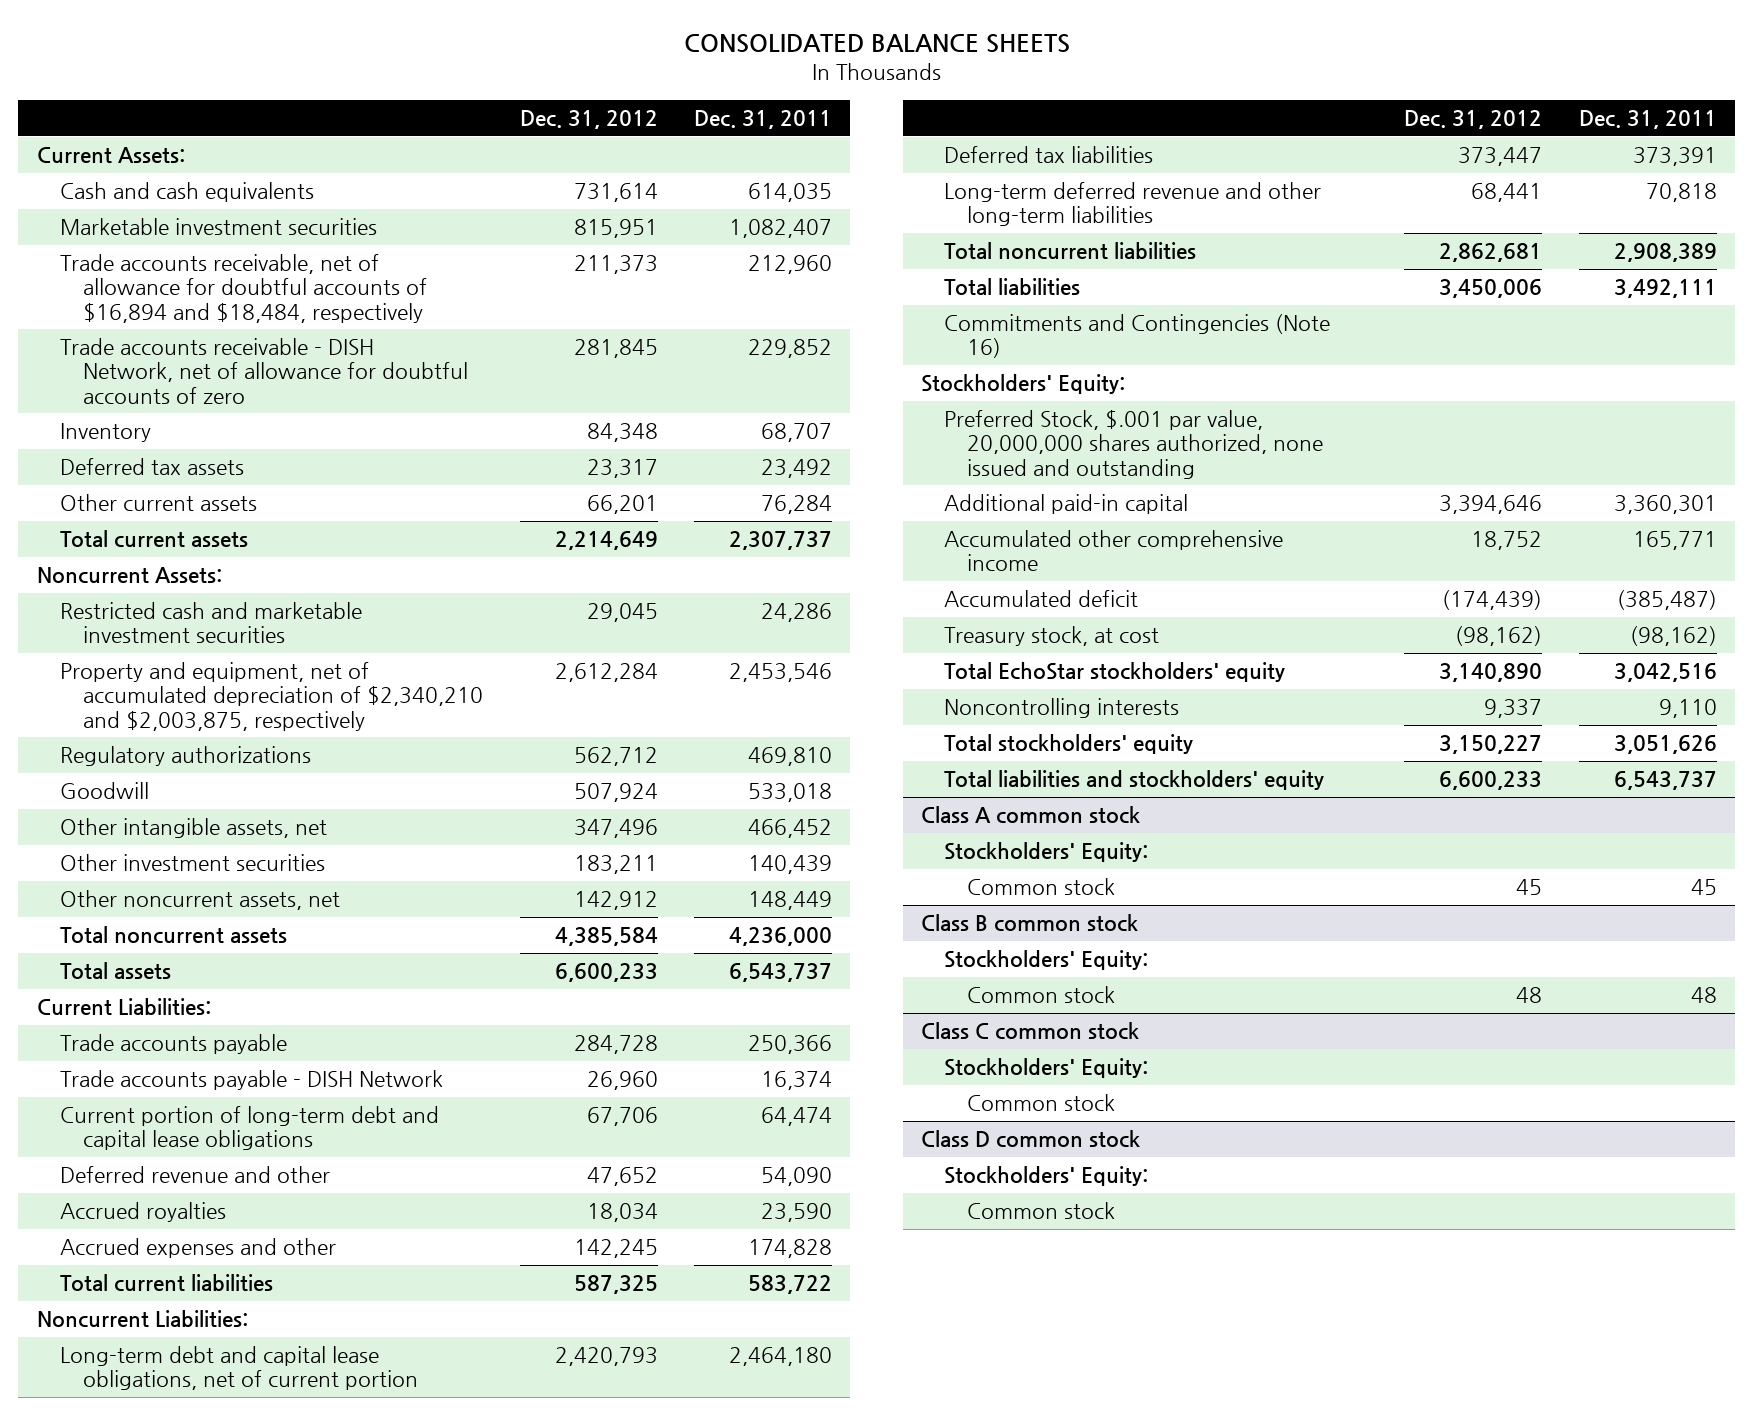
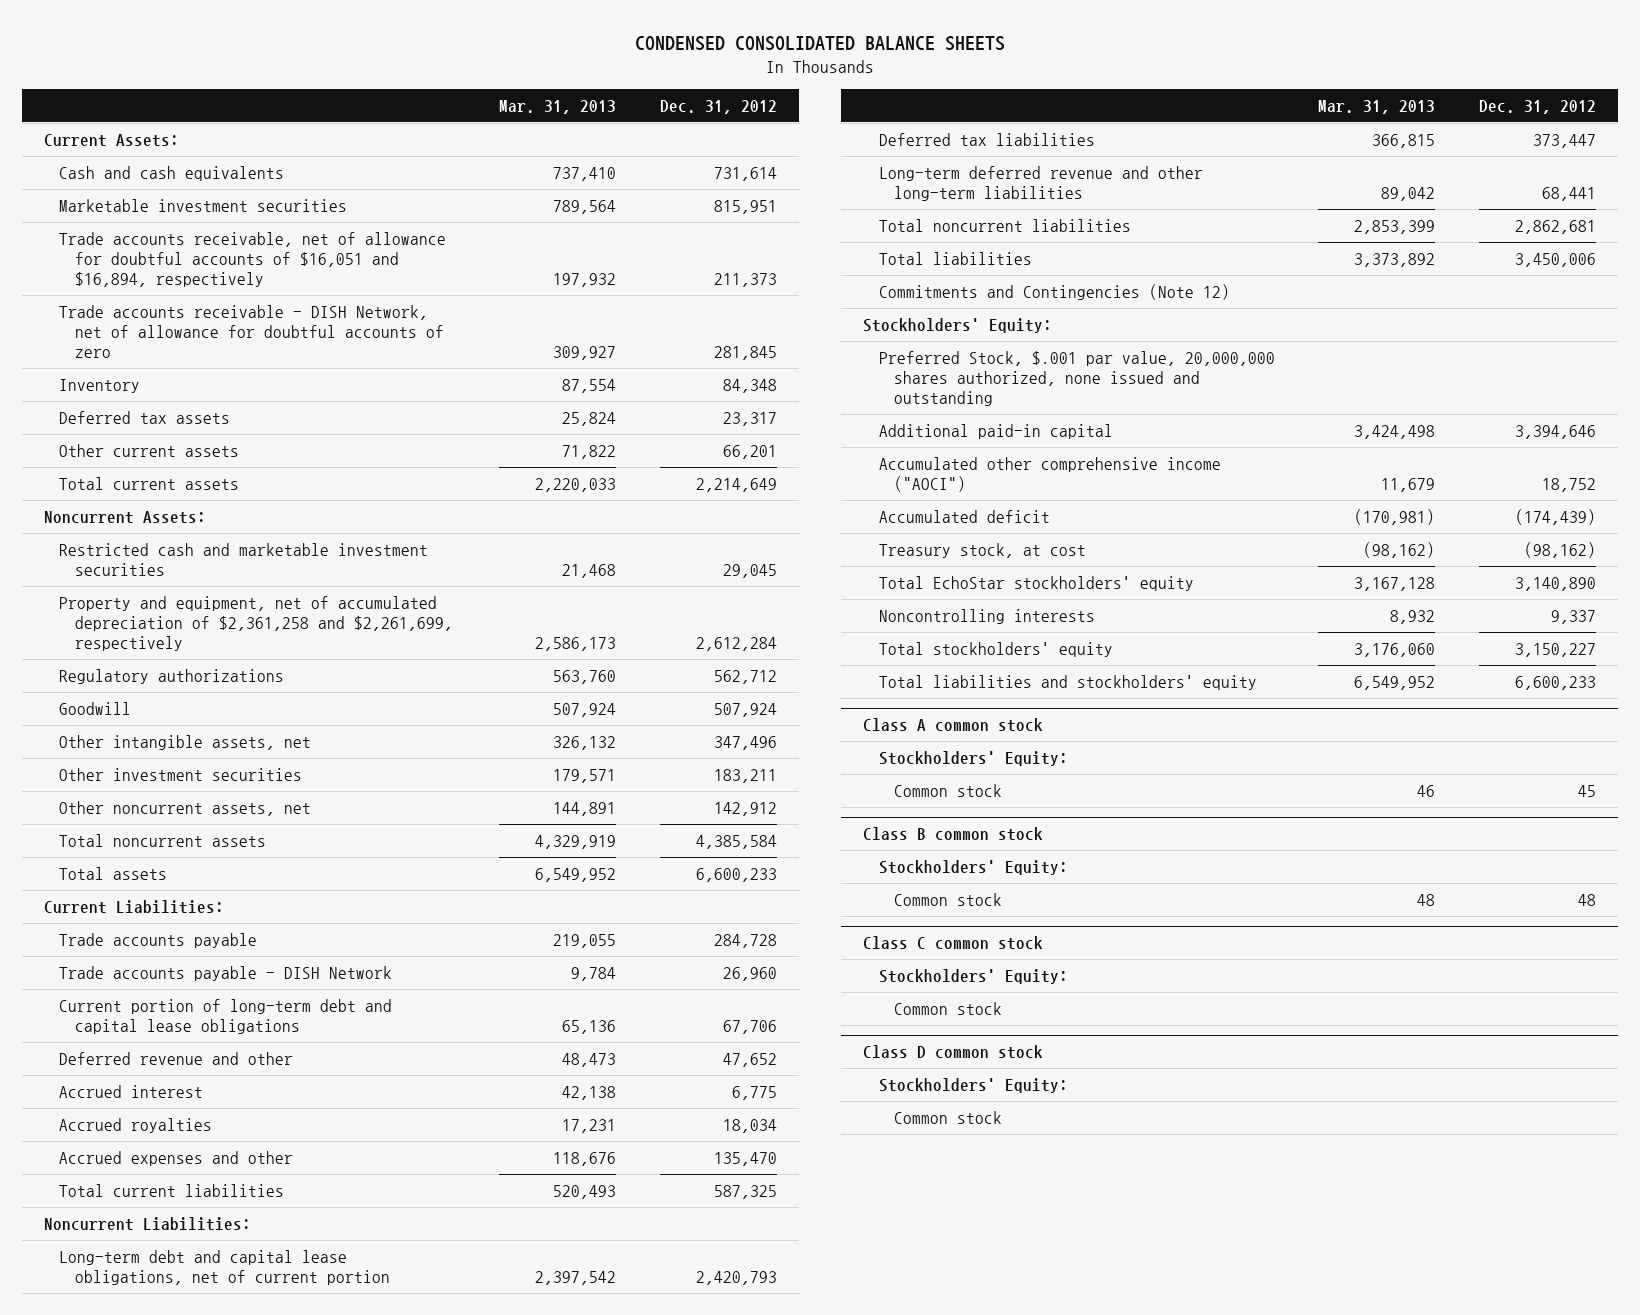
- CONSOLIDATED BALANCE SHEETS
+ CONDENSED CONSOLIDATED BALANCE SHEETS
- | Dec. 31, 2012 | Dec. 31, 2011
+ | Mar. 31, 2013 | Dec. 31, 2012
- Trade accounts receivable, net of allowance for doubtful accounts of $16,894 and $18,484, respectively | 211,373 | 212,960
+ Trade accounts receivable, net of allowance for doubtful accounts of $16,051 and $16,894, respectively | 197,932 | 211,373
- Property and equipment, net of accumulated depreciation of $2,340,210 and $2,003,875, respectively | 2,612,284 | 2,453,546
+ Property and equipment, net of accumulated depreciation of $2,361,258 and $2,261,699, respectively | 2,586,173 | 2,612,284
+ Accrued interest | 42,138 | 6,775
- Accrued expenses and other | 142,245 | 174,828
+ Accrued expenses and other | 118,676 | 135,470
- Commitments and Contingencies (Note 16)
+ Commitments and Contingencies (Note 12)
- Accumulated other comprehensive income | 18,752 | 165,771
+ Accumulated other comprehensive income ("AOCI") | 11,679 | 18,752

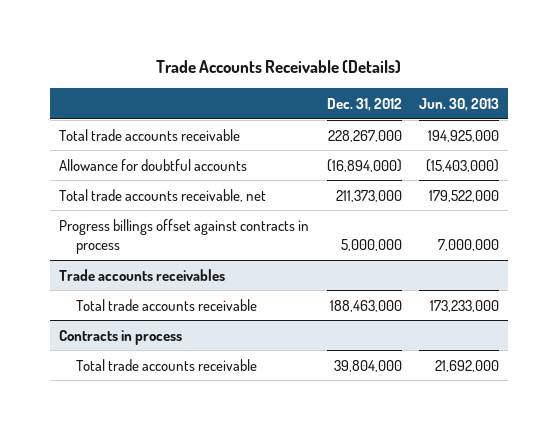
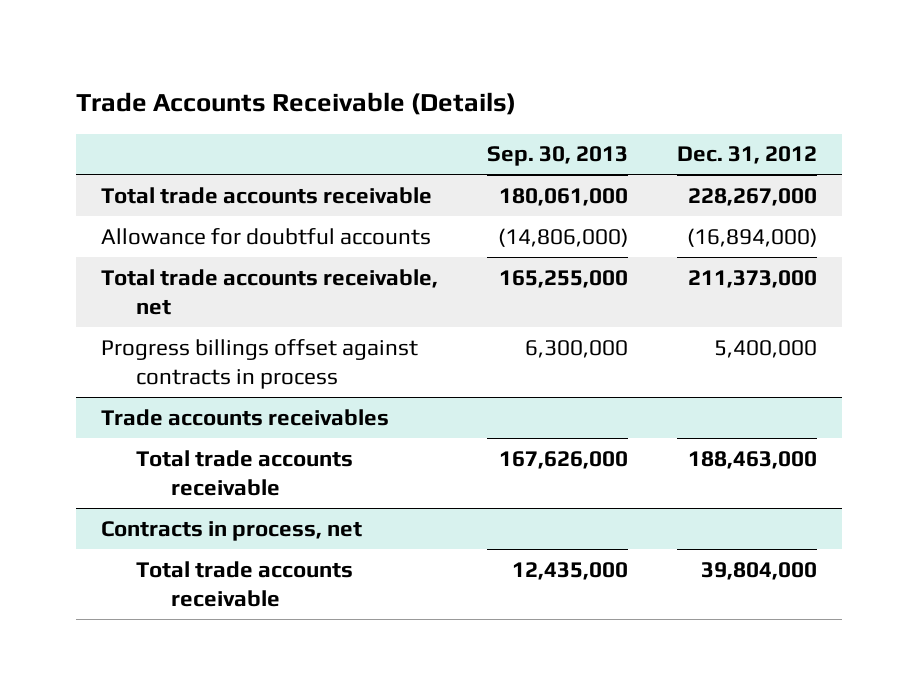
- | Dec. 31, 2012 | Jun. 30, 2013
+ | Sep. 30, 2013 | Dec. 31, 2012
- Progress billings offset against contracts in process | 5,000,000 | 7,000,000
+ Progress billings offset against contracts in process | 6,300,000 | 5,400,000
- Contracts in process
+ Contracts in process, net

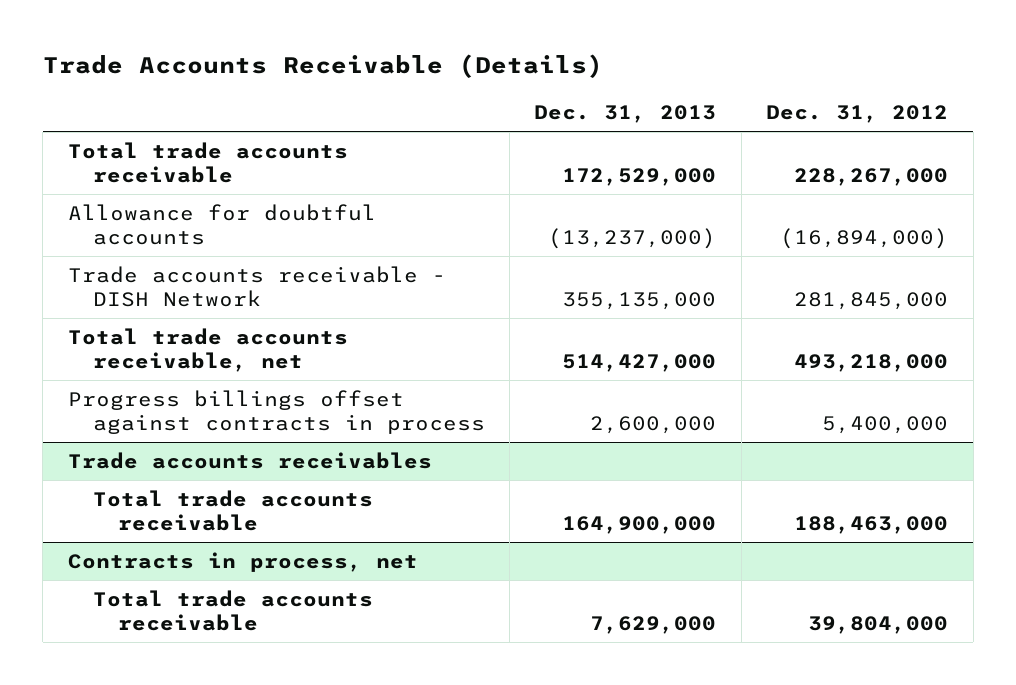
- | Sep. 30, 2013 | Dec. 31, 2012
+ | Dec. 31, 2013 | Dec. 31, 2012
- Total trade accounts receivable, net | 165,255,000 | 211,373,000
+ Trade accounts receivable - DISH Network | 355,135,000 | 281,845,000
+ Total trade accounts receivable, net | 514,427,000 | 493,218,000

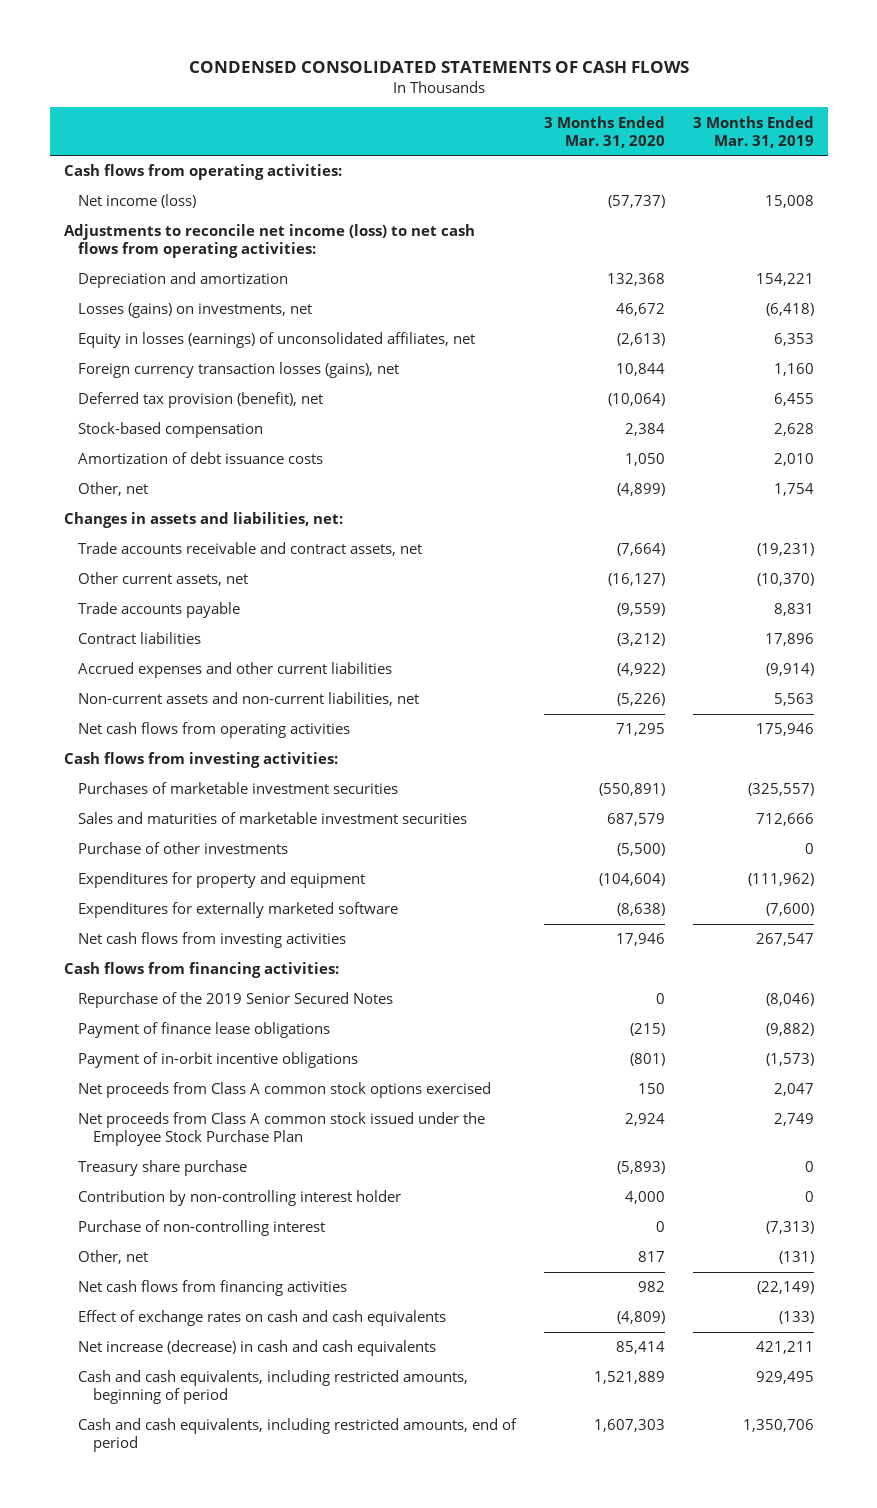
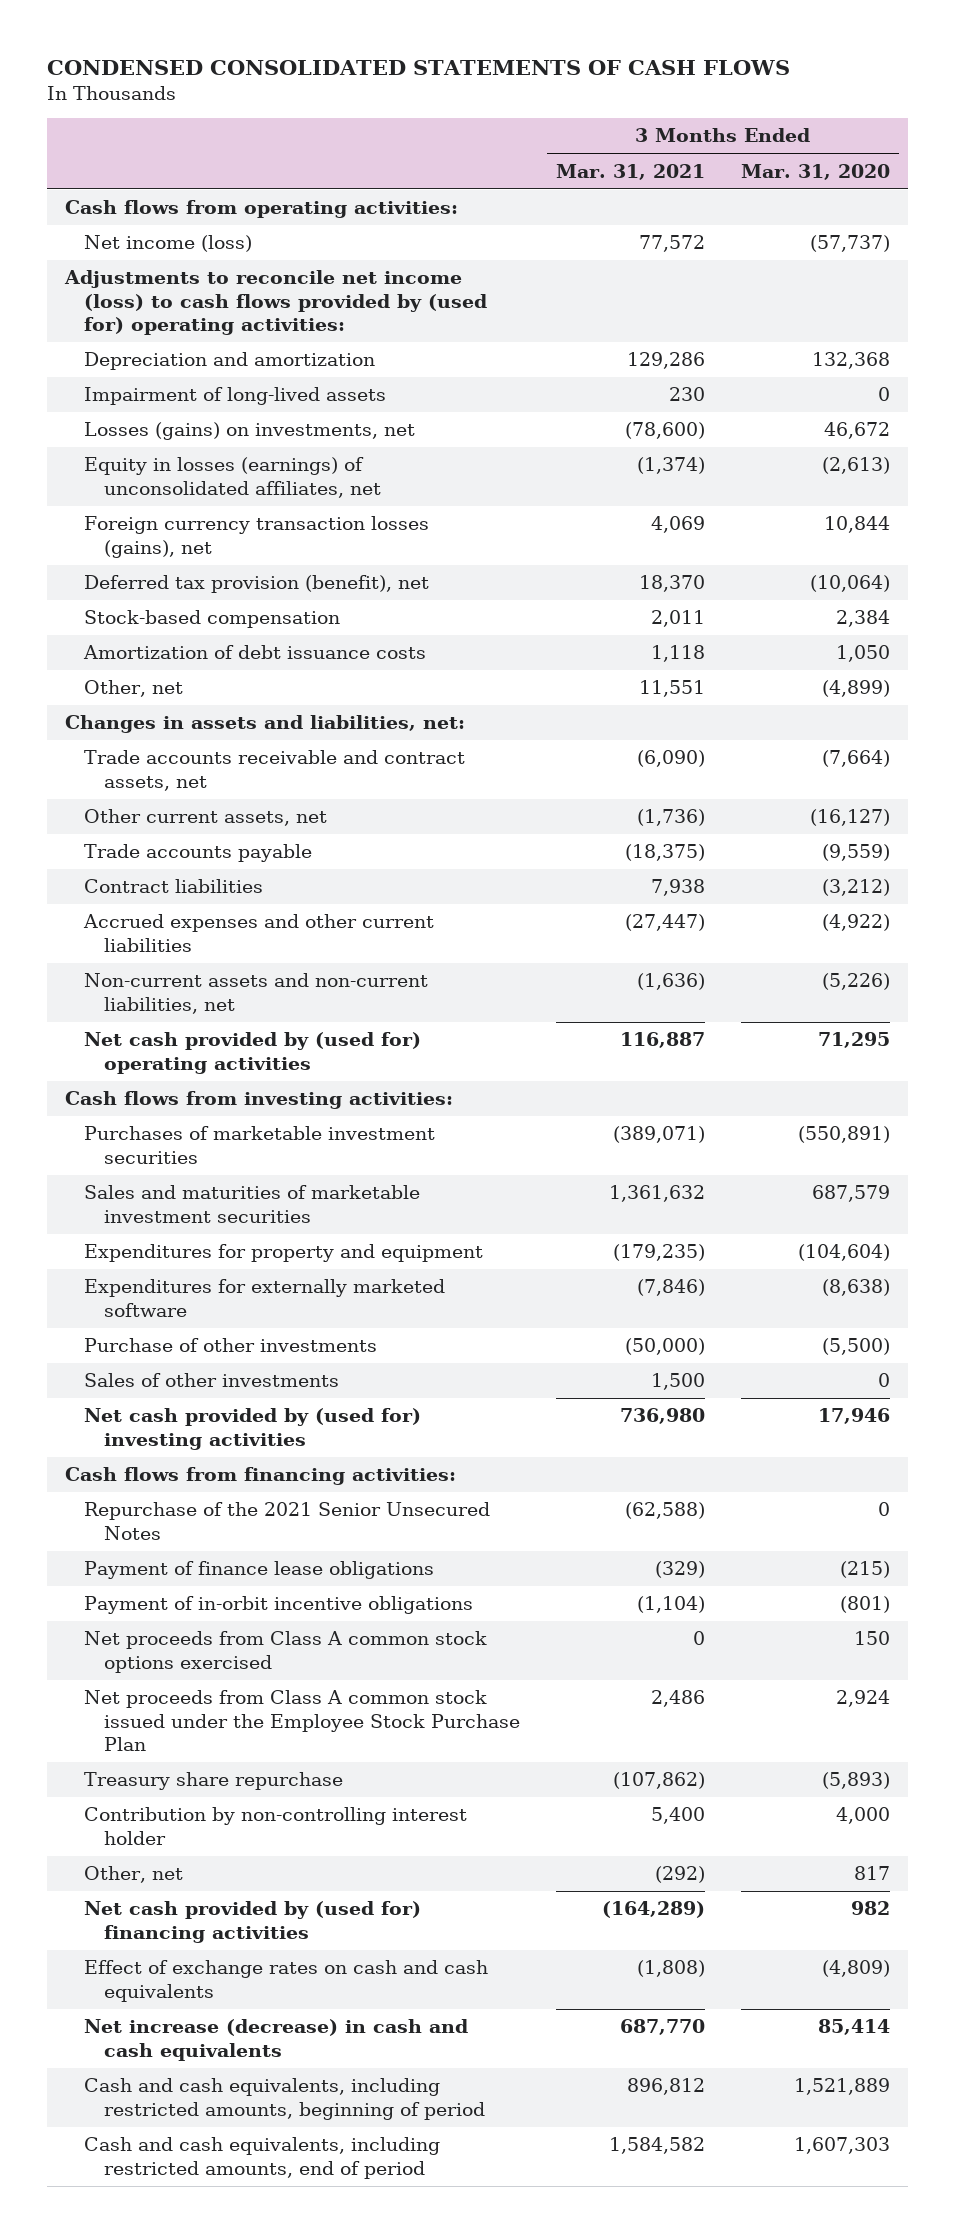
- | 3 Months Ended Mar. 31, 2020 | 3 Months Ended Mar. 31, 2019
+ | 3 Months Ended Mar. 31, 2021 | 3 Months Ended Mar. 31, 2020
- Adjustments to reconcile net income (loss) to net cash flows from operating activities:
+ Adjustments to reconcile net income (loss) to cash flows provided by (used for) operating activities:
+ Impairment of long-lived assets | 230 | 0
- Net cash flows from operating activities | 71,295 | 175,946
+ Net cash provided by (used for) operating activities | 116,887 | 71,295
- Net cash flows from investing activities | 17,946 | 267,547
moved down: Purchase of other investments | (50,000) | (5,500)
+ Sales of other investments | 1,500 | 0
+ Net cash provided by (used for) investing activities | 736,980 | 17,946
- Repurchase of the 2019 Senior Secured Notes | 0 | (8,046)
+ Repurchase of the 2021 Senior Unsecured Notes | (62,588) | 0
- Treasury share purchase | (5,893) | 0
+ Treasury share repurchase | (107,862) | (5,893)
- Purchase of non-controlling interest | 0 | (7,313)
- Net cash flows from financing activities | 982 | (22,149)
+ Net cash provided by (used for) financing activities | (164,289) | 982

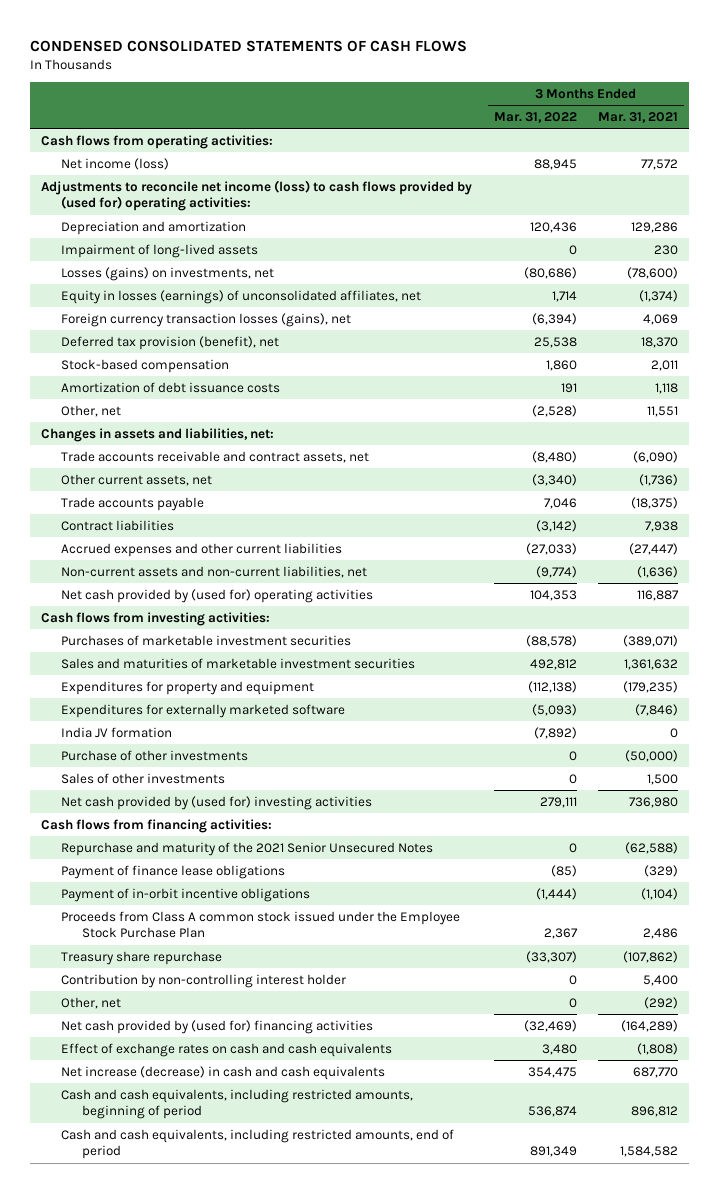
- | 3 Months Ended Mar. 31, 2021 | 3 Months Ended Mar. 31, 2020
+ | 3 Months Ended Mar. 31, 2022 | 3 Months Ended Mar. 31, 2021
+ India JV formation | (7,892) | 0
- Repurchase of the 2021 Senior Unsecured Notes | (62,588) | 0
+ Repurchase and maturity of the 2021 Senior Unsecured Notes | 0 | (62,588)
- Net proceeds from Class A common stock options exercised | 0 | 150
- Net proceeds from Class A common stock issued under the Employee Stock Purchase Plan | 2,486 | 2,924
+ Proceeds from Class A common stock issued under the Employee Stock Purchase Plan | 2,367 | 2,486

